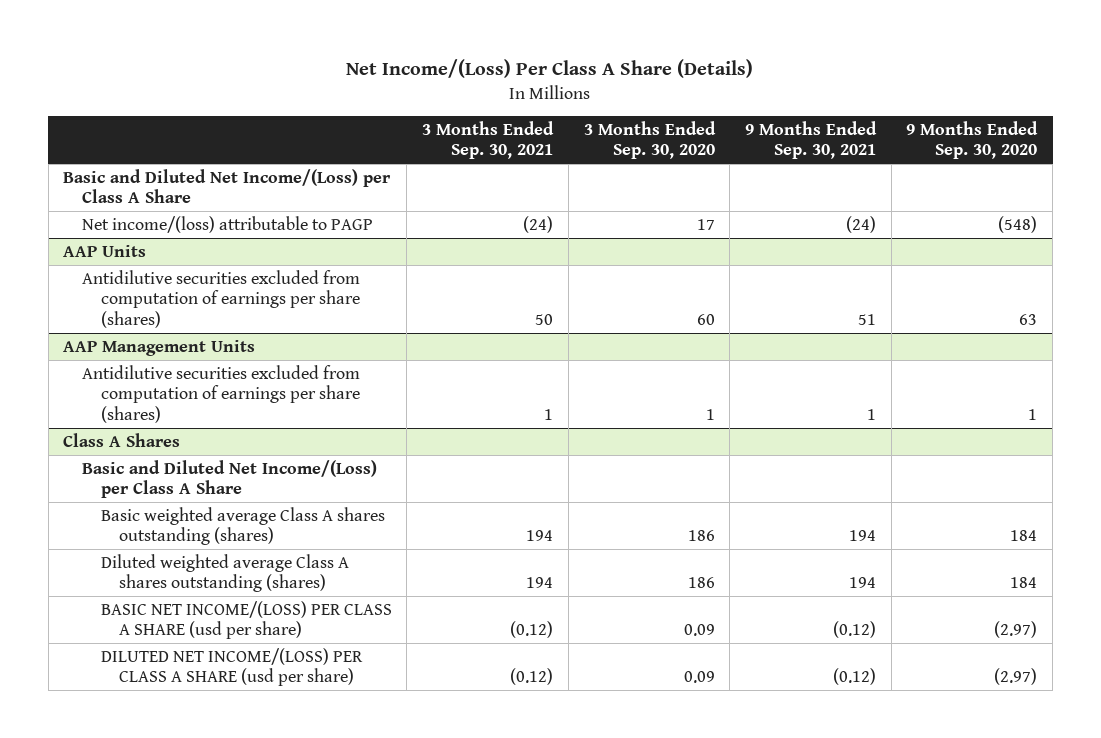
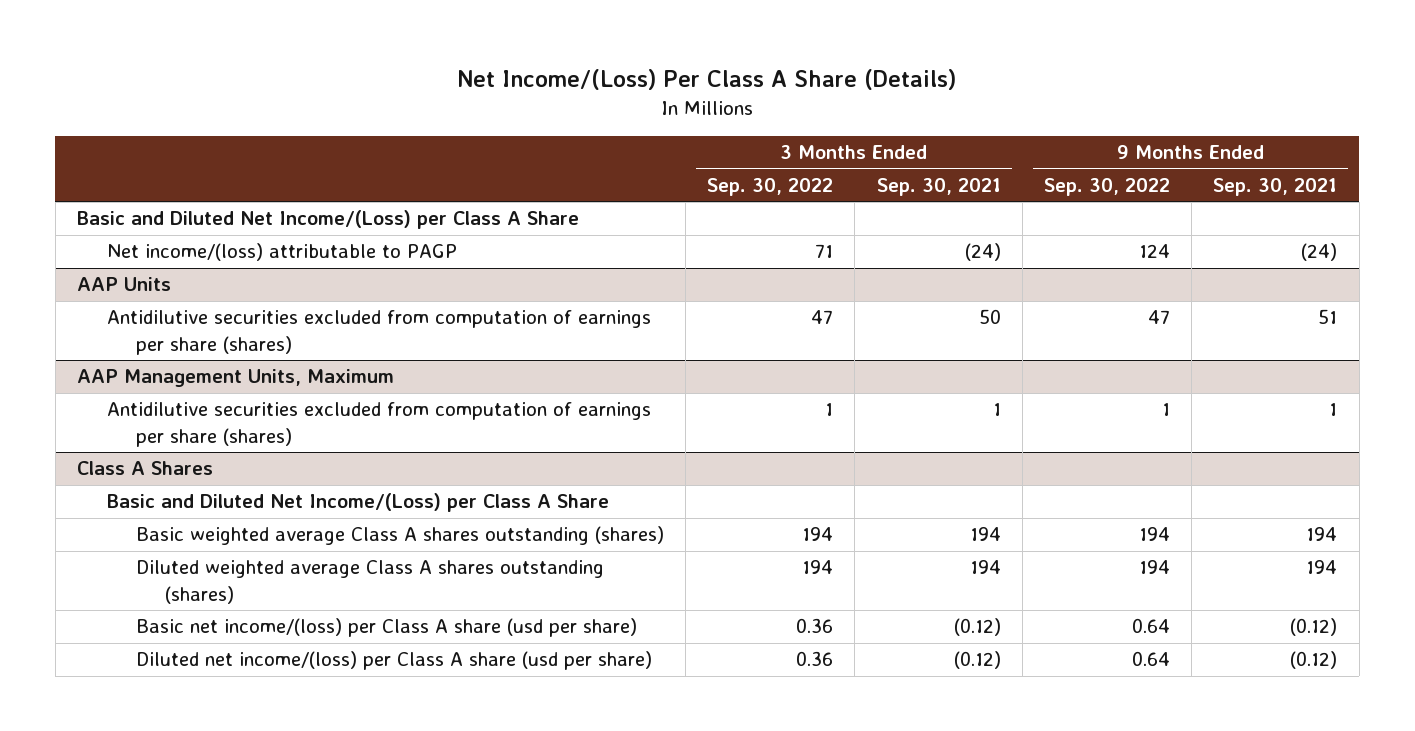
- | 3 Months Ended Sep. 30, 2021 | 3 Months Ended Sep. 30, 2020 | 9 Months Ended Sep. 30, 2021 | 9 Months Ended Sep. 30, 2020
+ | 3 Months Ended Sep. 30, 2022 | 3 Months Ended Sep. 30, 2021 | 9 Months Ended Sep. 30, 2022 | 9 Months Ended Sep. 30, 2021
- AAP Management Units
+ AAP Management Units, Maximum
@ Class A Shares
- BASIC NET INCOME/(LOSS) PER CLASS A SHARE (usd per share) | (0.12) | 0.09 | (0.12) | (2.97)
- DILUTED NET INCOME/(LOSS) PER CLASS A SHARE (usd per share) | (0.12) | 0.09 | (0.12) | (2.97)
+ Basic net income/(loss) per Class A share (usd per share) | 0.36 | (0.12) | 0.64 | (0.12)
+ Diluted net income/(loss) per Class A share (usd per share) | 0.36 | (0.12) | 0.64 | (0.12)

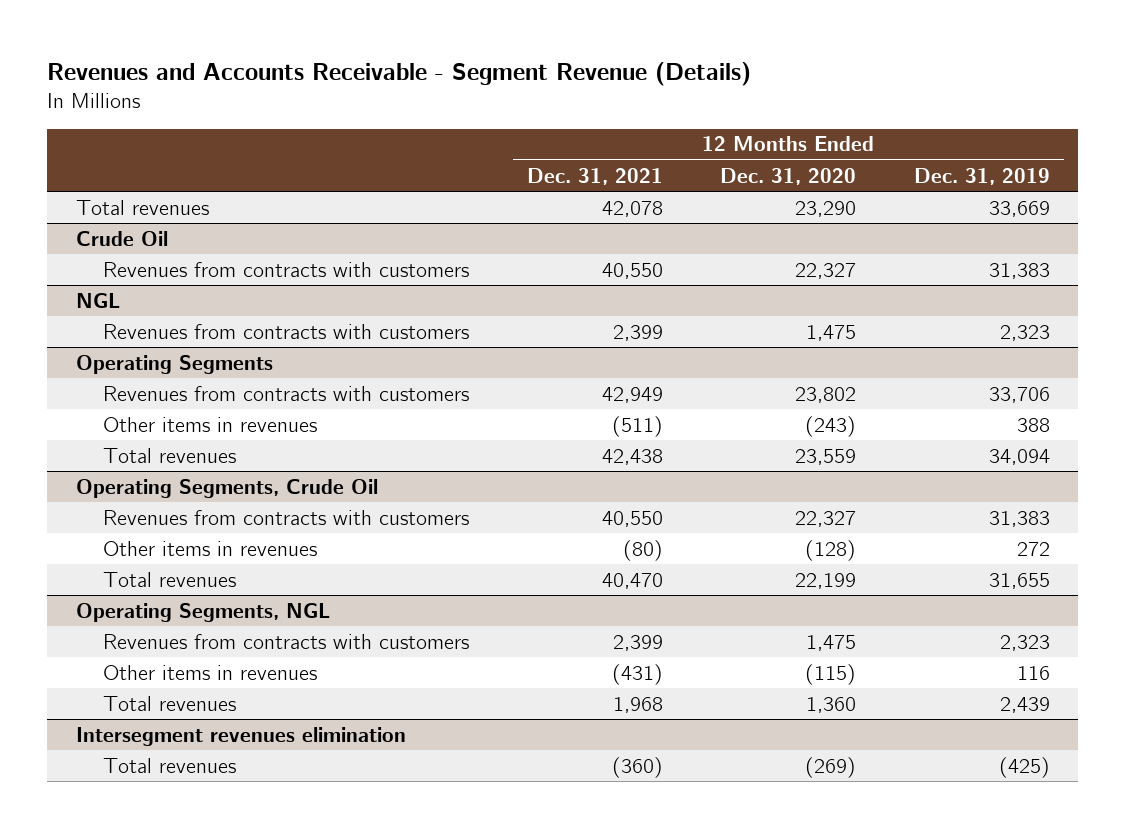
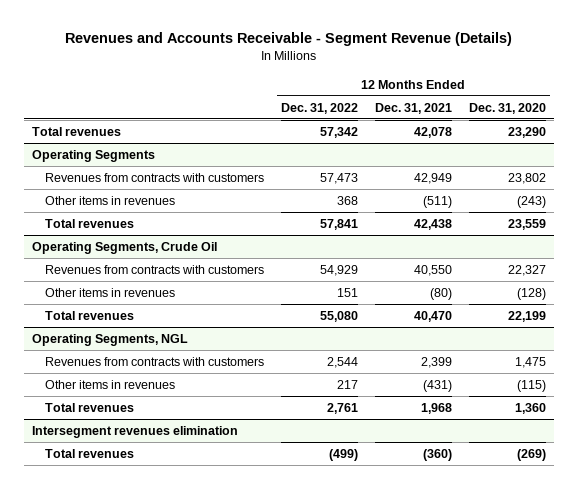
- | 12 Months Ended Dec. 31, 2021 | 12 Months Ended Dec. 31, 2020 | 12 Months Ended Dec. 31, 2019
+ | 12 Months Ended Dec. 31, 2022 | 12 Months Ended Dec. 31, 2021 | 12 Months Ended Dec. 31, 2020
- Crude Oil
- Revenues from contracts with customers | 40,550 | 22,327 | 31,383
- NGL
- Revenues from contracts with customers | 2,399 | 1,475 | 2,323

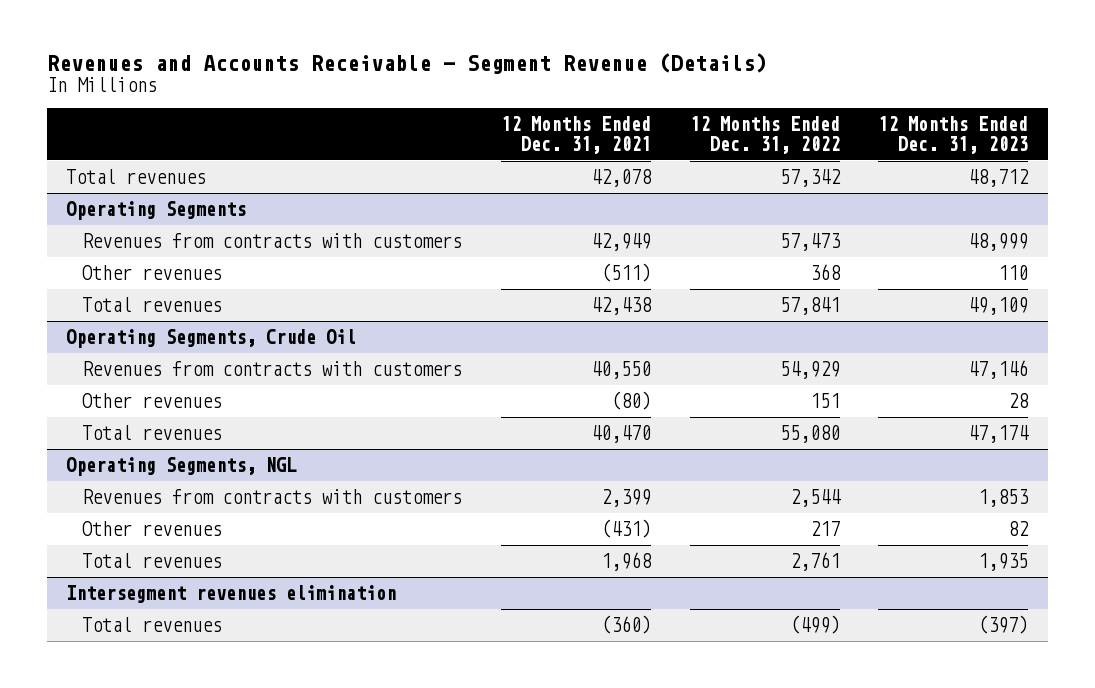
- | 12 Months Ended Dec. 31, 2022 | 12 Months Ended Dec. 31, 2021 | 12 Months Ended Dec. 31, 2020
+ | 12 Months Ended Dec. 31, 2021 | 12 Months Ended Dec. 31, 2022 | 12 Months Ended Dec. 31, 2023
@ Operating Segments
- Other items in revenues | 368 | (511) | (243)
+ Other revenues | (511) | 368 | 110
@ Operating Segments, Crude Oil
- Other items in revenues | 151 | (80) | (128)
+ Other revenues | (80) | 151 | 28
@ Operating Segments, NGL
- Other items in revenues | 217 | (431) | (115)
+ Other revenues | (431) | 217 | 82

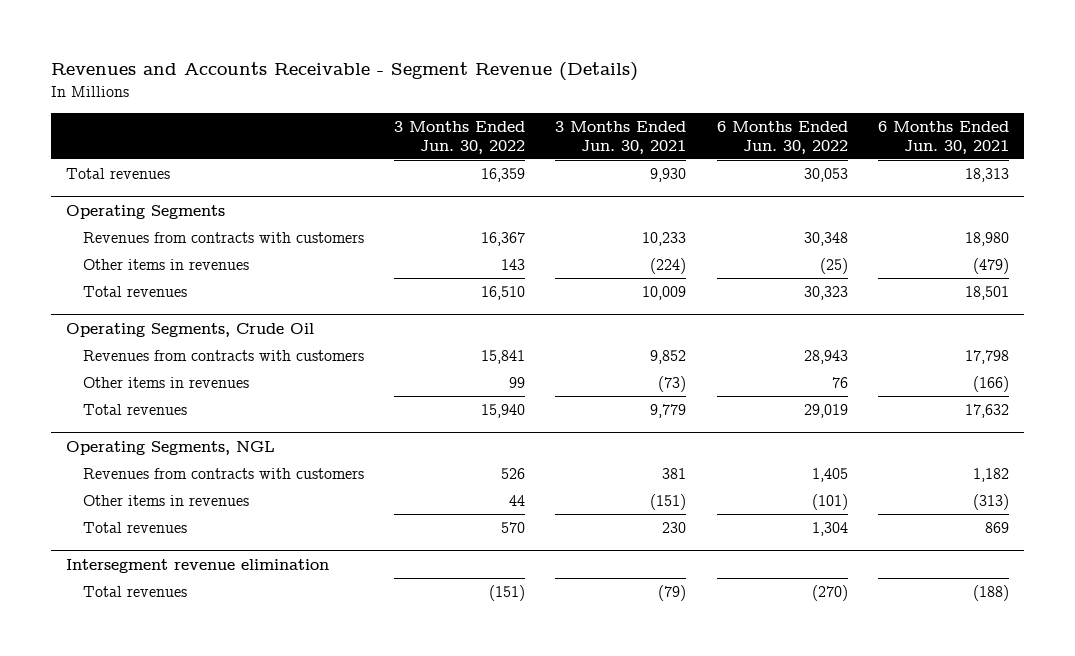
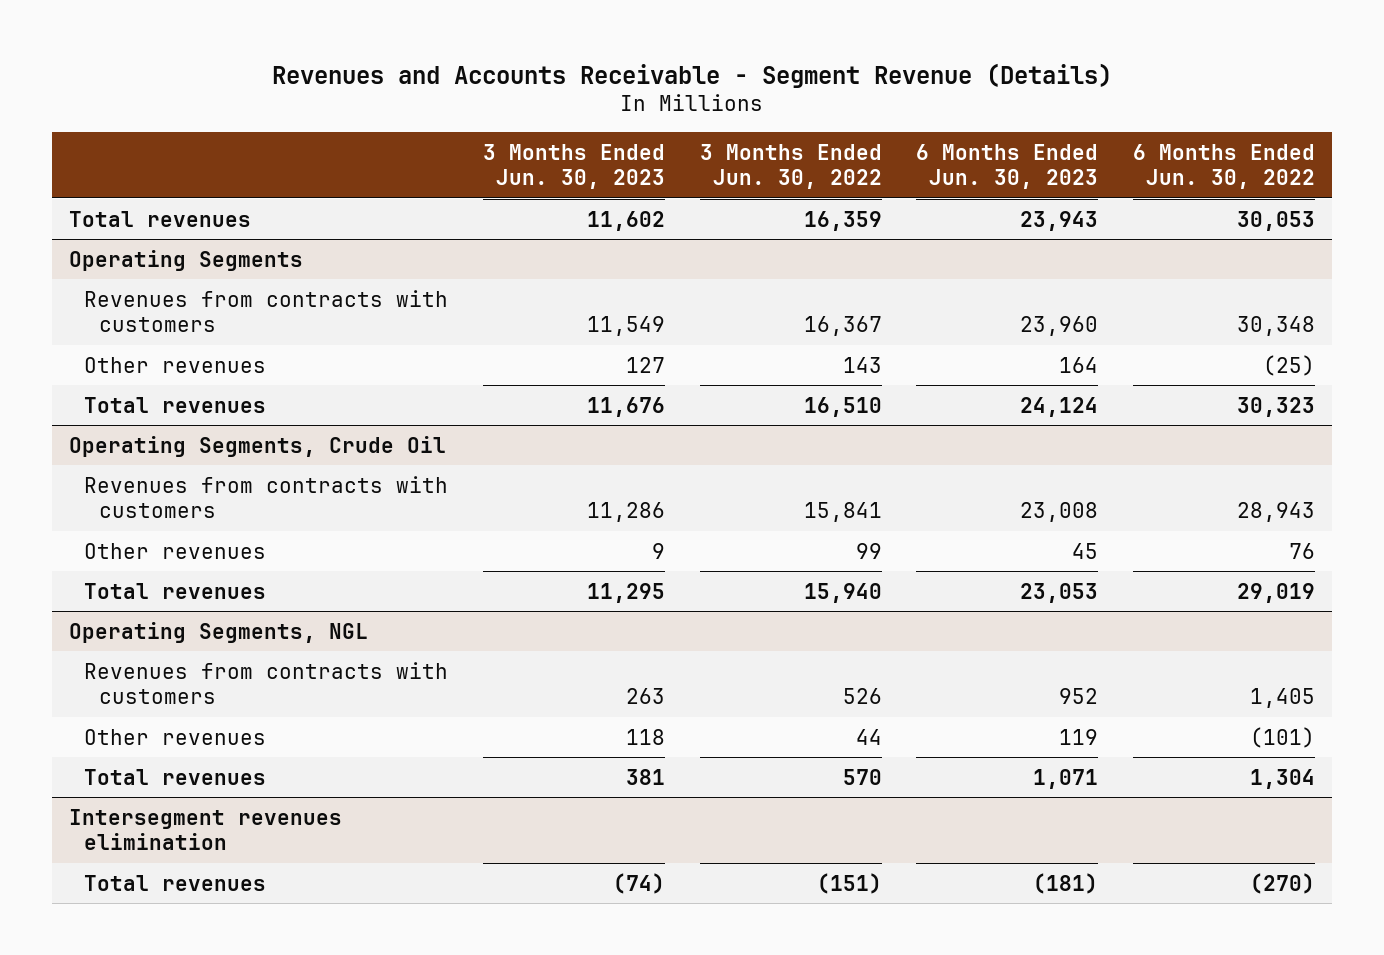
- | 3 Months Ended Jun. 30, 2022 | 3 Months Ended Jun. 30, 2021 | 6 Months Ended Jun. 30, 2022 | 6 Months Ended Jun. 30, 2021
+ | 3 Months Ended Jun. 30, 2023 | 3 Months Ended Jun. 30, 2022 | 6 Months Ended Jun. 30, 2023 | 6 Months Ended Jun. 30, 2022
@ Operating Segments
- Other items in revenues | 143 | (224) | (25) | (479)
+ Other revenues | 127 | 143 | 164 | (25)
@ Operating Segments, Crude Oil
- Other items in revenues | 99 | (73) | 76 | (166)
+ Other revenues | 9 | 99 | 45 | 76
@ Operating Segments, NGL
- Other items in revenues | 44 | (151) | (101) | (313)
+ Other revenues | 118 | 44 | 119 | (101)
- Intersegment revenue elimination
+ Intersegment revenues elimination

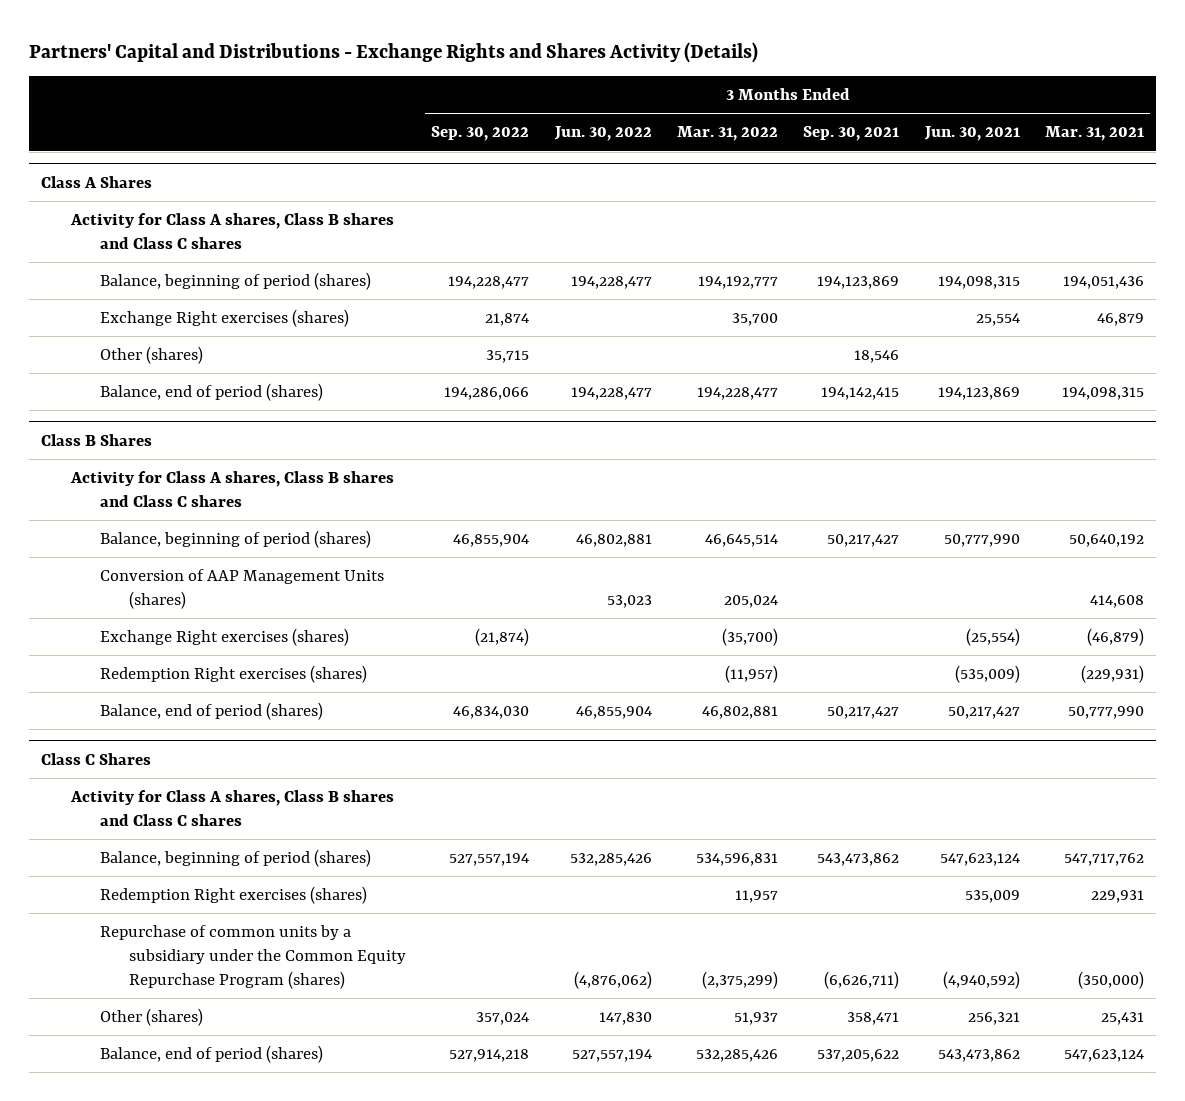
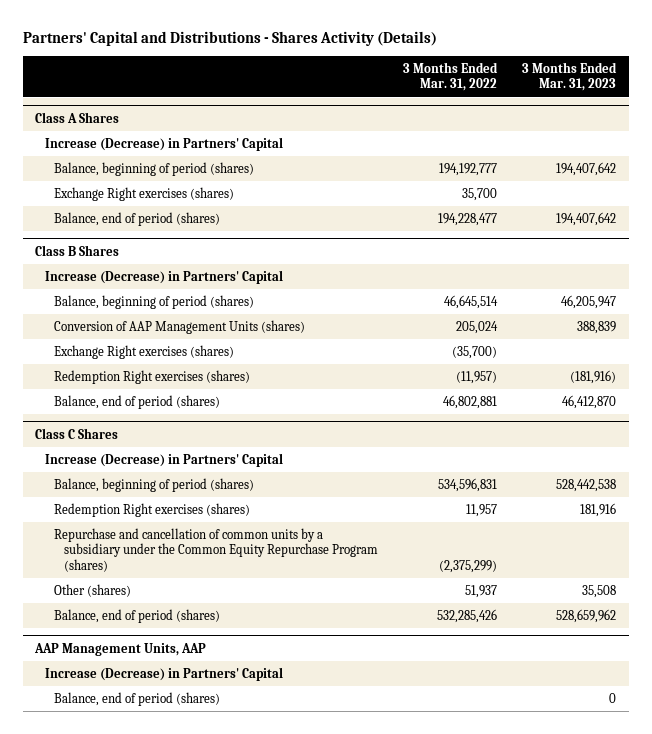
- Partners' Capital and Distributions - Exchange Rights and Shares Activity (Details)
+ Partners' Capital and Distributions - Shares Activity (Details)
- | 3 Months Ended Sep. 30, 2022 | 3 Months Ended Jun. 30, 2022 | 3 Months Ended Mar. 31, 2022 | 3 Months Ended Sep. 30, 2021 | 3 Months Ended Jun. 30, 2021 | 3 Months Ended Mar. 31, 2021
+ | 3 Months Ended Mar. 31, 2022 | 3 Months Ended Mar. 31, 2023
@ Class A Shares
- Activity for Class A shares, Class B shares and Class C shares
+ Increase (Decrease) in Partners' Capital
- Other (shares) | 35,715 | | | 18,546 | |
@ Class B Shares
- Activity for Class A shares, Class B shares and Class C shares
+ Increase (Decrease) in Partners' Capital
@ Class C Shares
- Activity for Class A shares, Class B shares and Class C shares
+ Increase (Decrease) in Partners' Capital
- Repurchase of common units by a subsidiary under the Common Equity Repurchase Program (shares) | | (4,876,062) | (2,375,299) | (6,626,711) | (4,940,592) | (350,000)
+ Repurchase and cancellation of common units by a subsidiary under the Common Equity Repurchase Program (shares) | (2,375,299) |
+ AAP Management Units, AAP
+ Increase (Decrease) in Partners' Capital
+ Balance, end of period (shares) | | 0

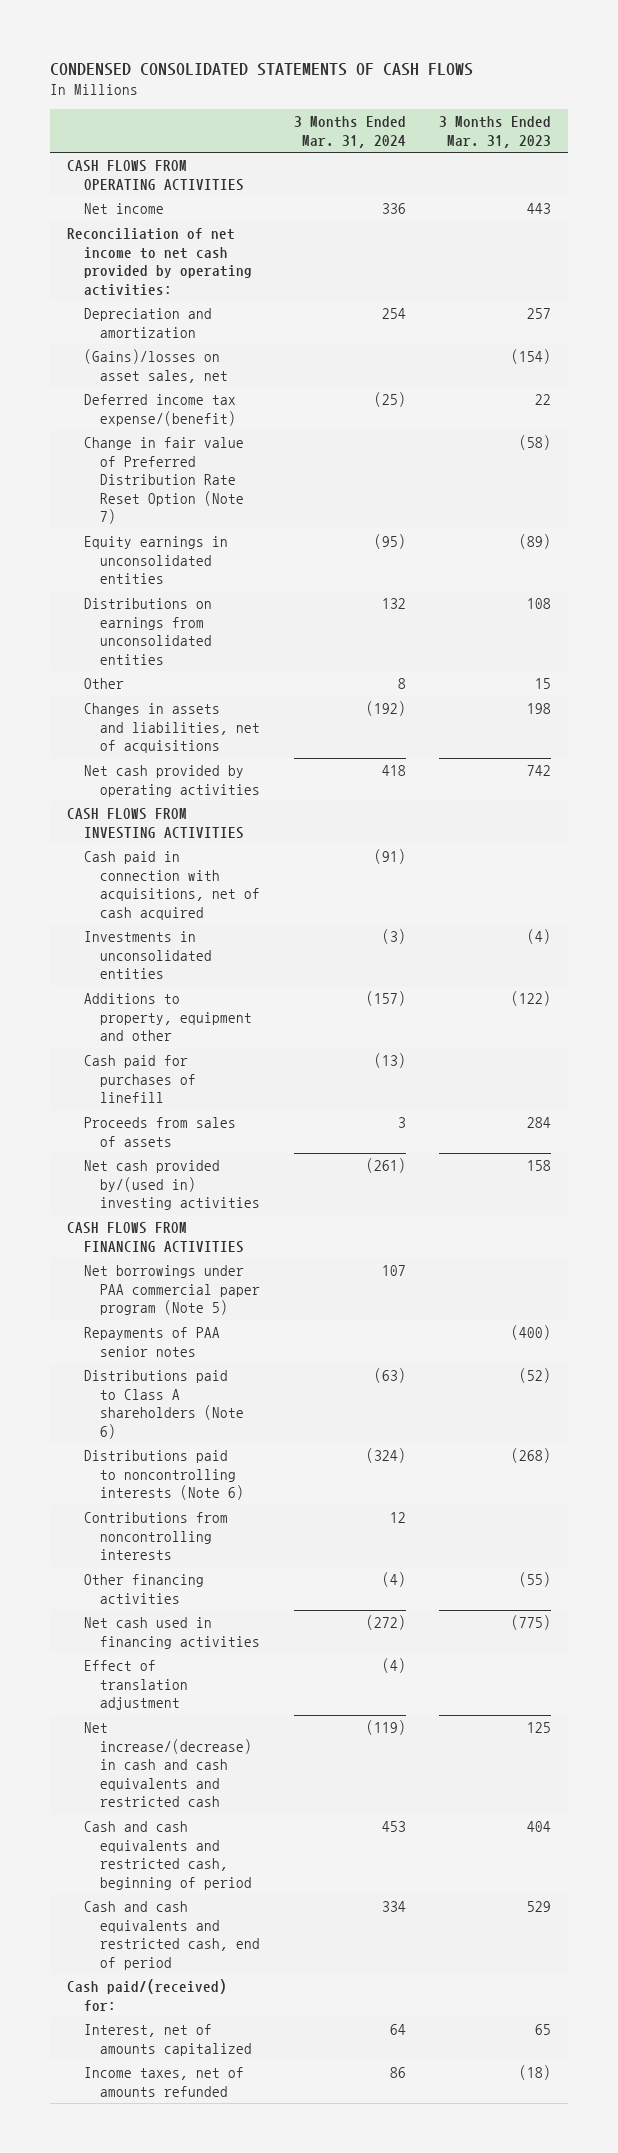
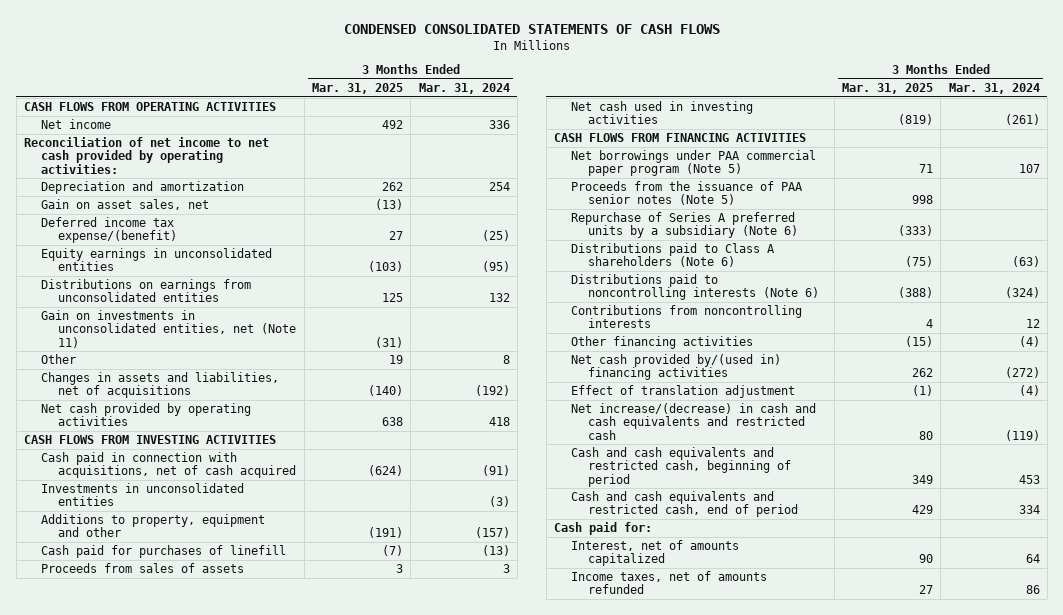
- | 3 Months Ended Mar. 31, 2024 | 3 Months Ended Mar. 31, 2023
+ | 3 Months Ended Mar. 31, 2025 | 3 Months Ended Mar. 31, 2024
- (Gains)/losses on asset sales, net | | (154)
+ Gain on asset sales, net | (13) |
- Change in fair value of Preferred Distribution Rate Reset Option (Note 7) | | (58)
+ Gain on investments in unconsolidated entities, net (Note 11) | (31) |
- Net cash provided by/(used in) investing activities | (261) | 158
+ Net cash used in investing activities | (819) | (261)
- Repayments of PAA senior notes | | (400)
+ Proceeds from the issuance of PAA senior notes (Note 5) | 998 |
+ Repurchase of Series A preferred units by a subsidiary (Note 6) | (333) |
- Net cash used in financing activities | (272) | (775)
+ Net cash provided by/(used in) financing activities | 262 | (272)
- Cash paid/(received) for:
+ Cash paid for:

